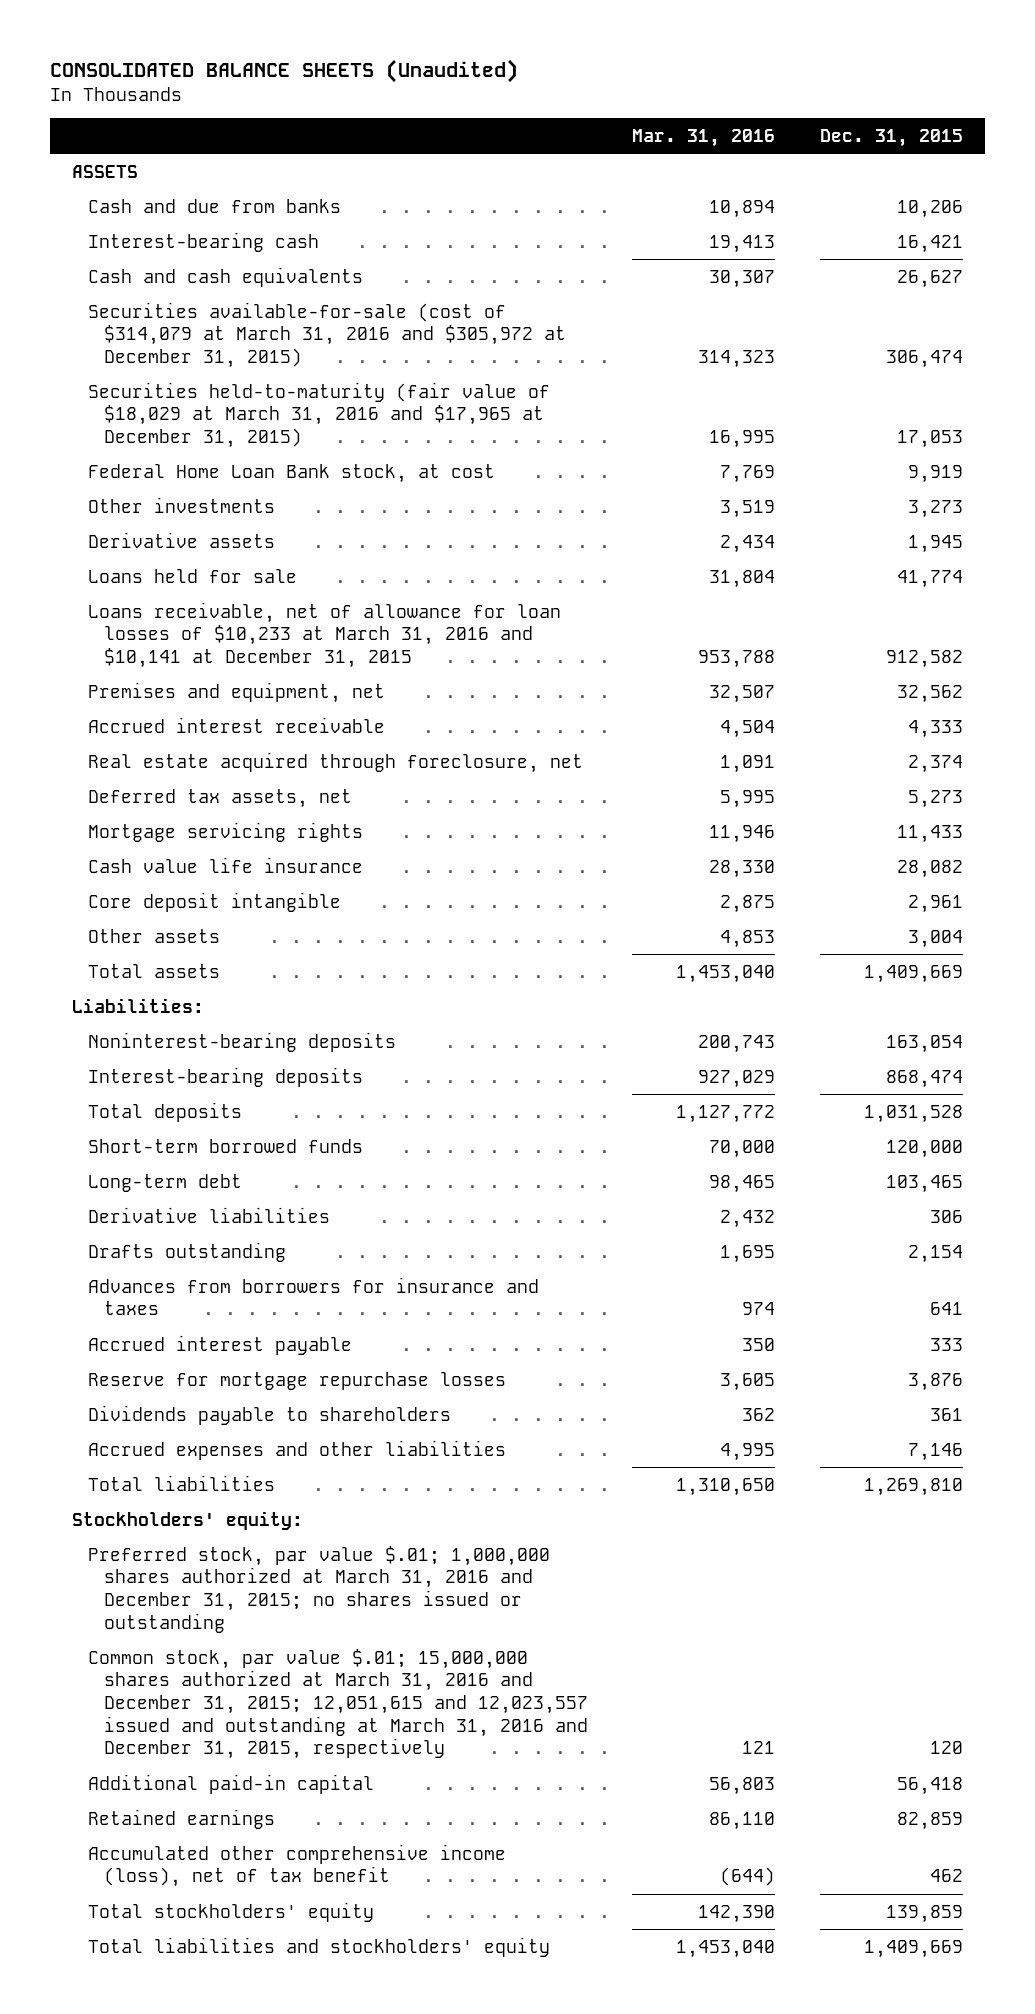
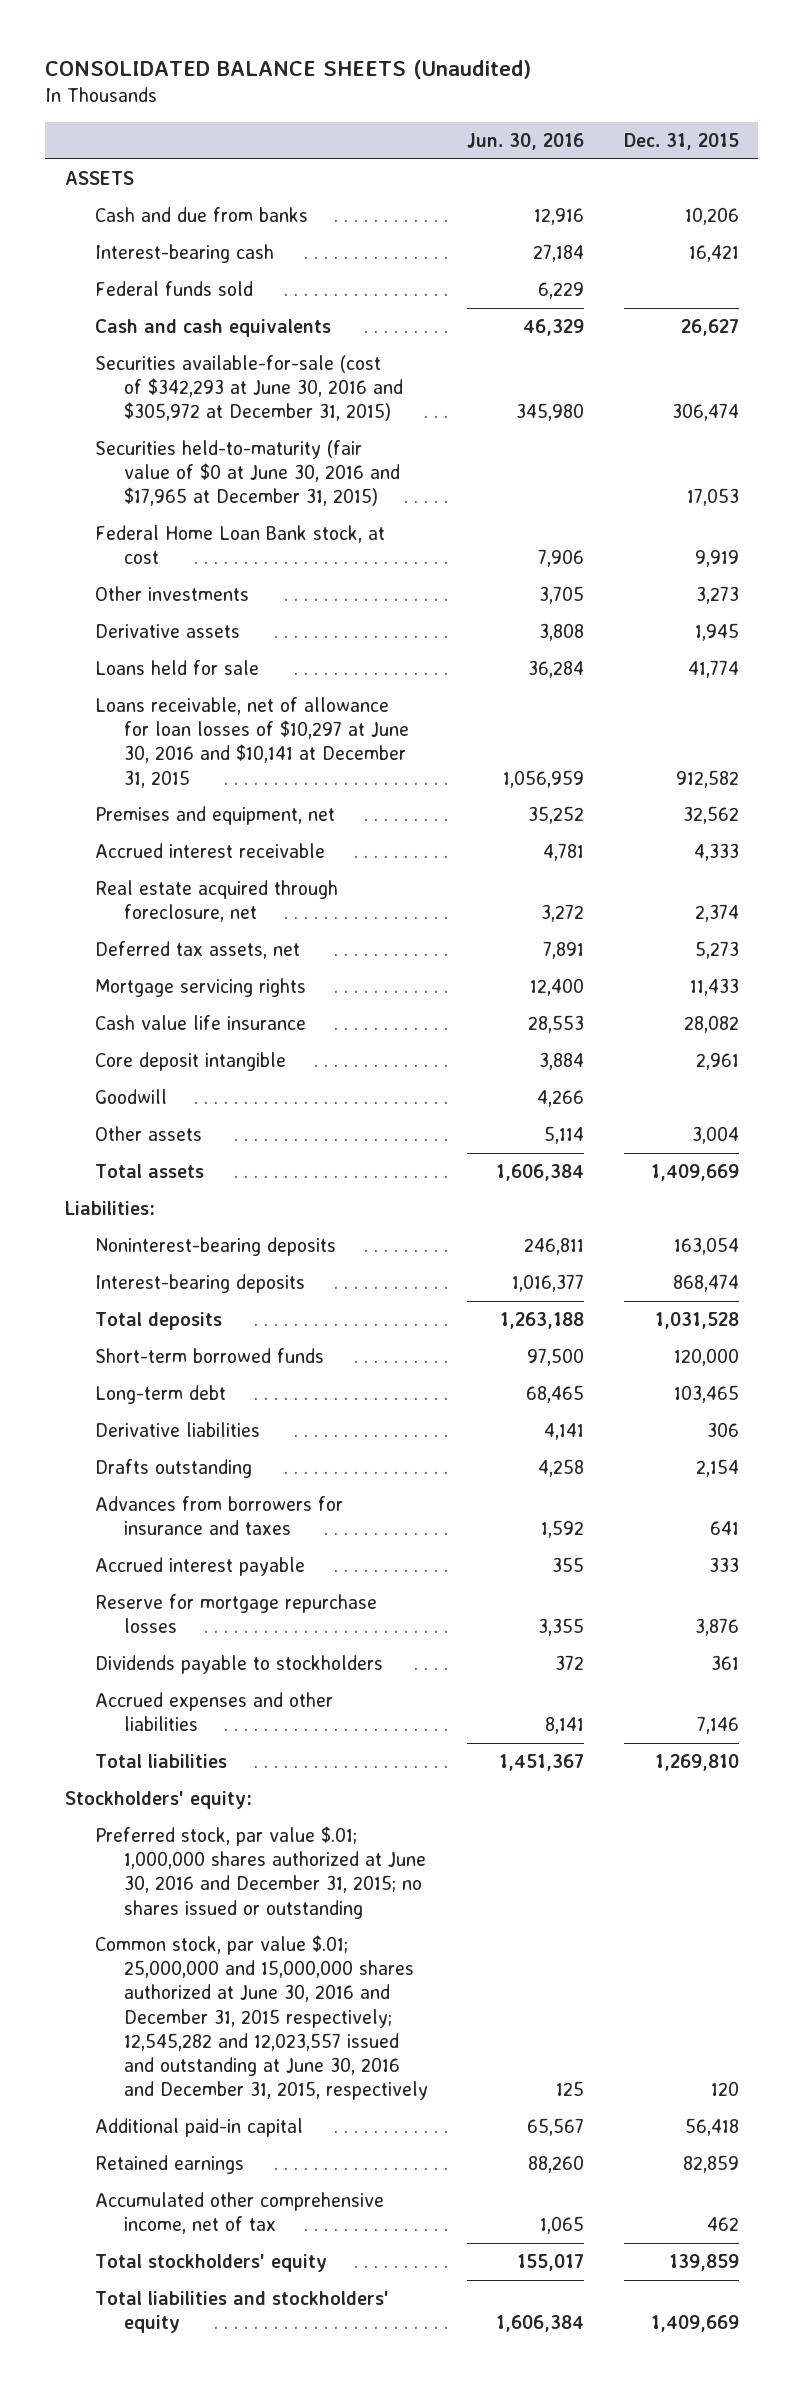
- | Mar. 31, 2016 | Dec. 31, 2015
+ | Jun. 30, 2016 | Dec. 31, 2015
+ Federal funds sold | 6,229 |
- Securities available-for-sale (cost of $314,079 at March 31, 2016 and $305,972 at December 31, 2015) | 314,323 | 306,474
- Securities held-to-maturity (fair value of $18,029 at March 31, 2016 and $17,965 at December 31, 2015) | 16,995 | 17,053
+ Securities available-for-sale (cost of $342,293 at June 30, 2016 and $305,972 at December 31, 2015) | 345,980 | 306,474
+ Securities held-to-maturity (fair value of $0 at June 30, 2016 and $17,965 at December 31, 2015) | | 17,053
- Loans receivable, net of allowance for loan losses of $10,233 at March 31, 2016 and $10,141 at December 31, 2015 | 953,788 | 912,582
+ Loans receivable, net of allowance for loan losses of $10,297 at June 30, 2016 and $10,141 at December 31, 2015 | 1,056,959 | 912,582
+ Goodwill | 4,266 |
- Dividends payable to shareholders | 362 | 361
+ Dividends payable to stockholders | 372 | 361
- Preferred stock, par value $.01; 1,000,000 shares authorized at March 31, 2016 and December 31, 2015; no shares issued or outstanding
- Common stock, par value $.01; 15,000,000 shares authorized at March 31, 2016 and December 31, 2015; 12,051,615 and 12,023,557 issued and outstanding at March 31, 2016 and December 31, 2015, respectively | 121 | 120
+ Preferred stock, par value $.01; 1,000,000 shares authorized at June 30, 2016 and December 31, 2015; no shares issued or outstanding
+ Common stock, par value $.01; 25,000,000 and 15,000,000 shares authorized at June 30, 2016 and December 31, 2015 respectively; 12,545,282 and 12,023,557 issued and outstanding at June 30, 2016 and December 31, 2015, respectively | 125 | 120
- Accumulated other comprehensive income (loss), net of tax benefit | (644) | 462
+ Accumulated other comprehensive income, net of tax | 1,065 | 462

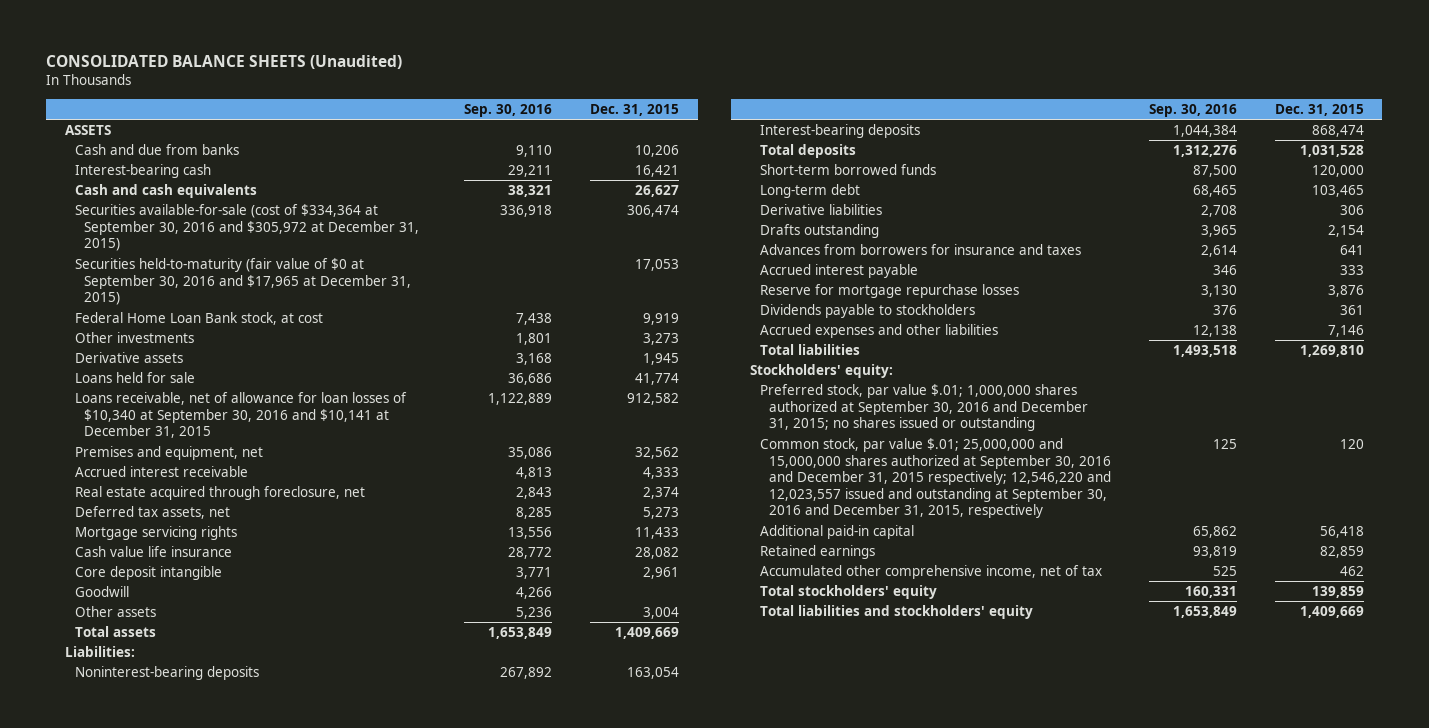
- | Jun. 30, 2016 | Dec. 31, 2015
+ | Sep. 30, 2016 | Dec. 31, 2015
- Federal funds sold | 6,229 |
- Securities available-for-sale (cost of $342,293 at June 30, 2016 and $305,972 at December 31, 2015) | 345,980 | 306,474
- Securities held-to-maturity (fair value of $0 at June 30, 2016 and $17,965 at December 31, 2015) | | 17,053
+ Securities available-for-sale (cost of $334,364 at September 30, 2016 and $305,972 at December 31, 2015) | 336,918 | 306,474
+ Securities held-to-maturity (fair value of $0 at September 30, 2016 and $17,965 at December 31, 2015) | | 17,053
- Loans receivable, net of allowance for loan losses of $10,297 at June 30, 2016 and $10,141 at December 31, 2015 | 1,056,959 | 912,582
+ Loans receivable, net of allowance for loan losses of $10,340 at September 30, 2016 and $10,141 at December 31, 2015 | 1,122,889 | 912,582
- Preferred stock, par value $.01; 1,000,000 shares authorized at June 30, 2016 and December 31, 2015; no shares issued or outstanding
- Common stock, par value $.01; 25,000,000 and 15,000,000 shares authorized at June 30, 2016 and December 31, 2015 respectively; 12,545,282 and 12,023,557 issued and outstanding at June 30, 2016 and December 31, 2015, respectively | 125 | 120
+ Preferred stock, par value $.01; 1,000,000 shares authorized at September 30, 2016 and December 31, 2015; no shares issued or outstanding
+ Common stock, par value $.01; 25,000,000 and 15,000,000 shares authorized at September 30, 2016 and December 31, 2015 respectively; 12,546,220 and 12,023,557 issued and outstanding at September 30, 2016 and December 31, 2015, respectively | 125 | 120

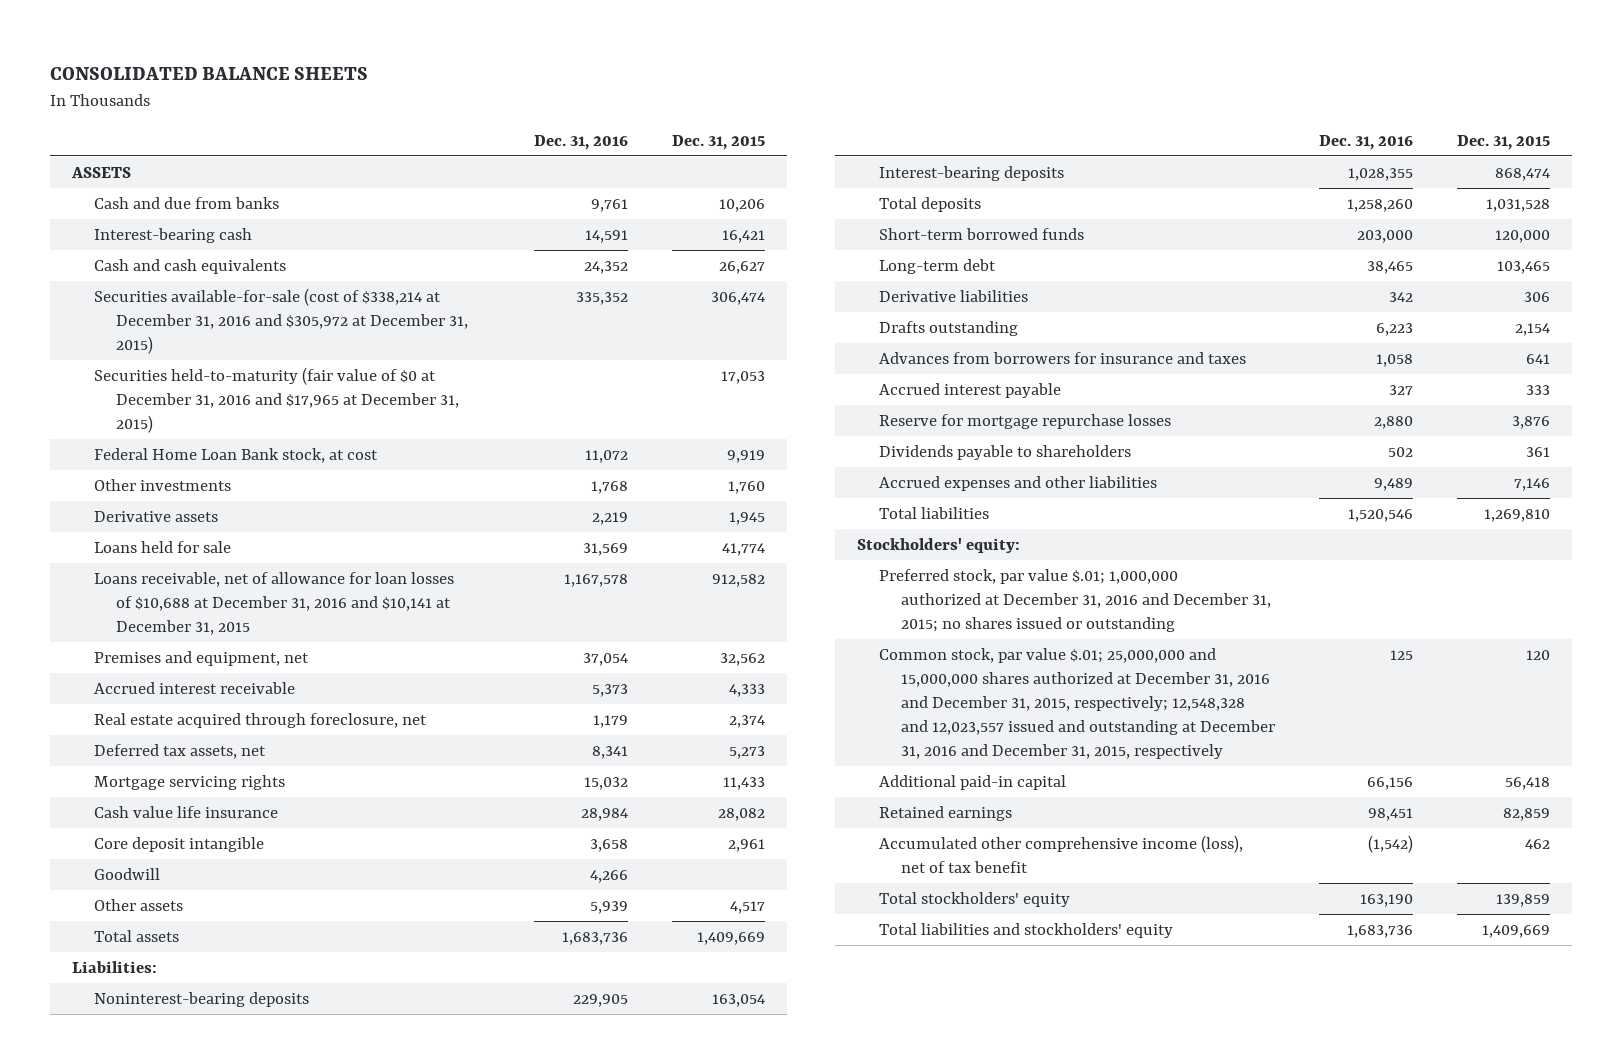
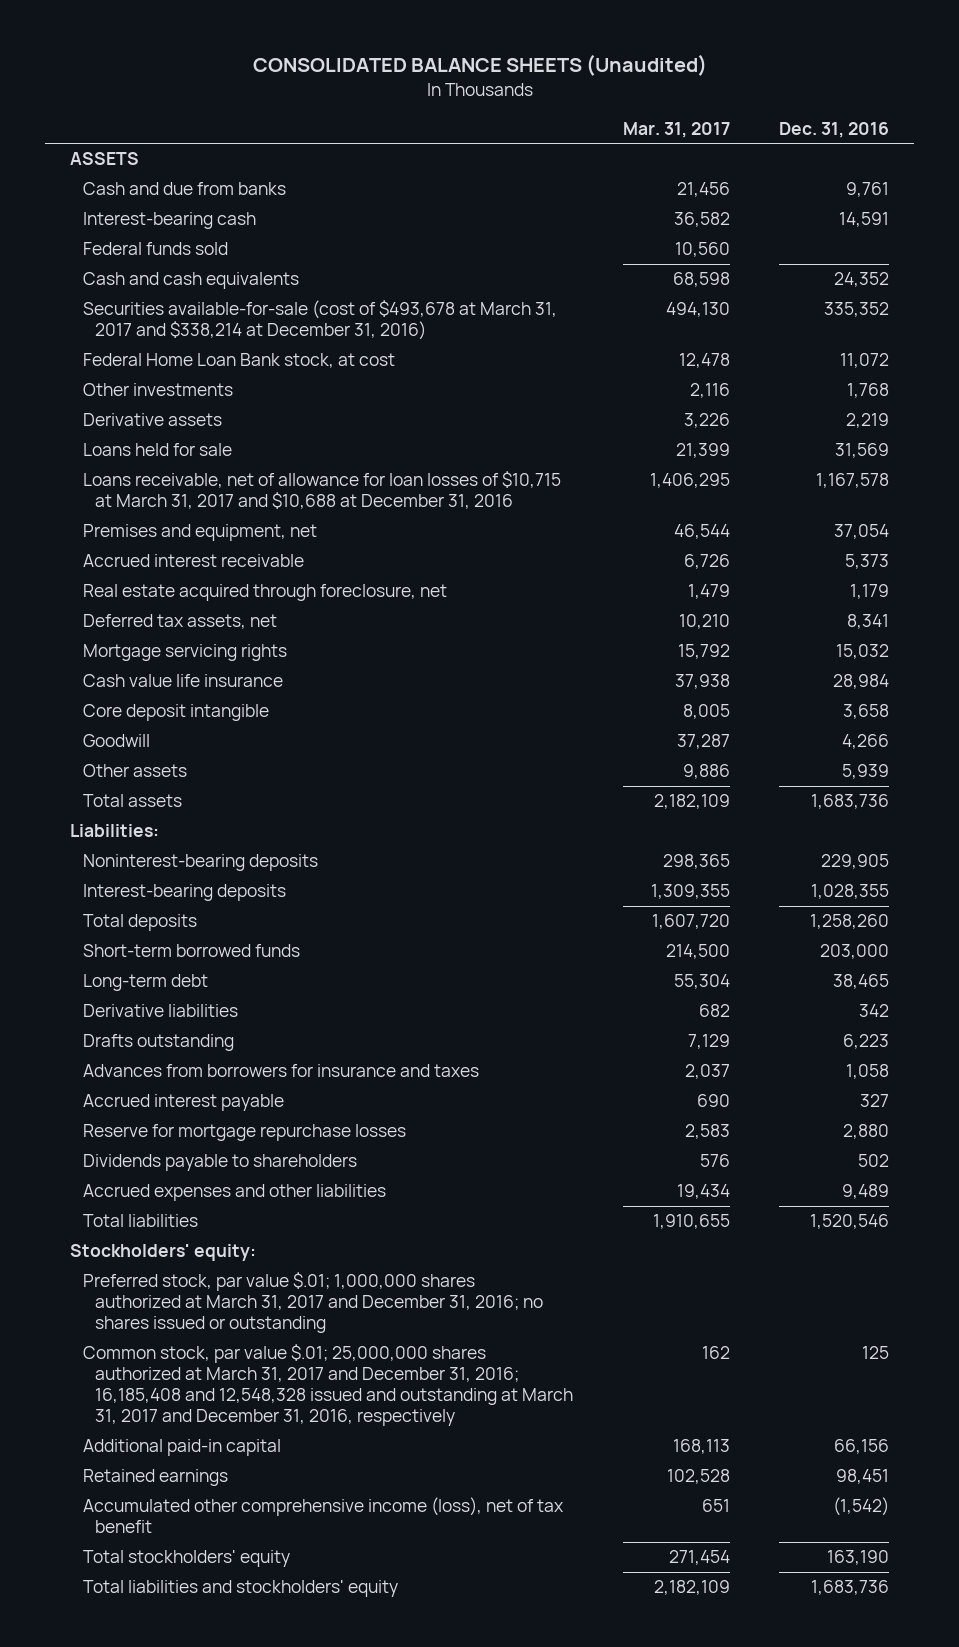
- CONSOLIDATED BALANCE SHEETS
+ CONSOLIDATED BALANCE SHEETS (Unaudited)
- | Dec. 31, 2016 | Dec. 31, 2015
+ | Mar. 31, 2017 | Dec. 31, 2016
+ Federal funds sold | 10,560 |
- Securities available-for-sale (cost of $338,214 at December 31, 2016 and $305,972 at December 31, 2015) | 335,352 | 306,474
- Securities held-to-maturity (fair value of $0 at December 31, 2016 and $17,965 at December 31, 2015) | | 17,053
+ Securities available-for-sale (cost of $493,678 at March 31, 2017 and $338,214 at December 31, 2016) | 494,130 | 335,352
- Loans receivable, net of allowance for loan losses of $10,688 at December 31, 2016 and $10,141 at December 31, 2015 | 1,167,578 | 912,582
+ Loans receivable, net of allowance for loan losses of $10,715 at March 31, 2017 and $10,688 at December 31, 2016 | 1,406,295 | 1,167,578
- Preferred stock, par value $.01; 1,000,000 authorized at December 31, 2016 and December 31, 2015; no shares issued or outstanding
- Common stock, par value $.01; 25,000,000 and 15,000,000 shares authorized at December 31, 2016 and December 31, 2015, respectively; 12,548,328 and 12,023,557 issued and outstanding at December 31, 2016 and December 31, 2015, respectively | 125 | 120
+ Preferred stock, par value $.01; 1,000,000 shares authorized at March 31, 2017 and December 31, 2016; no shares issued or outstanding
+ Common stock, par value $.01; 25,000,000 shares authorized at March 31, 2017 and December 31, 2016; 16,185,408 and 12,548,328 issued and outstanding at March 31, 2017 and December 31, 2016, respectively | 162 | 125

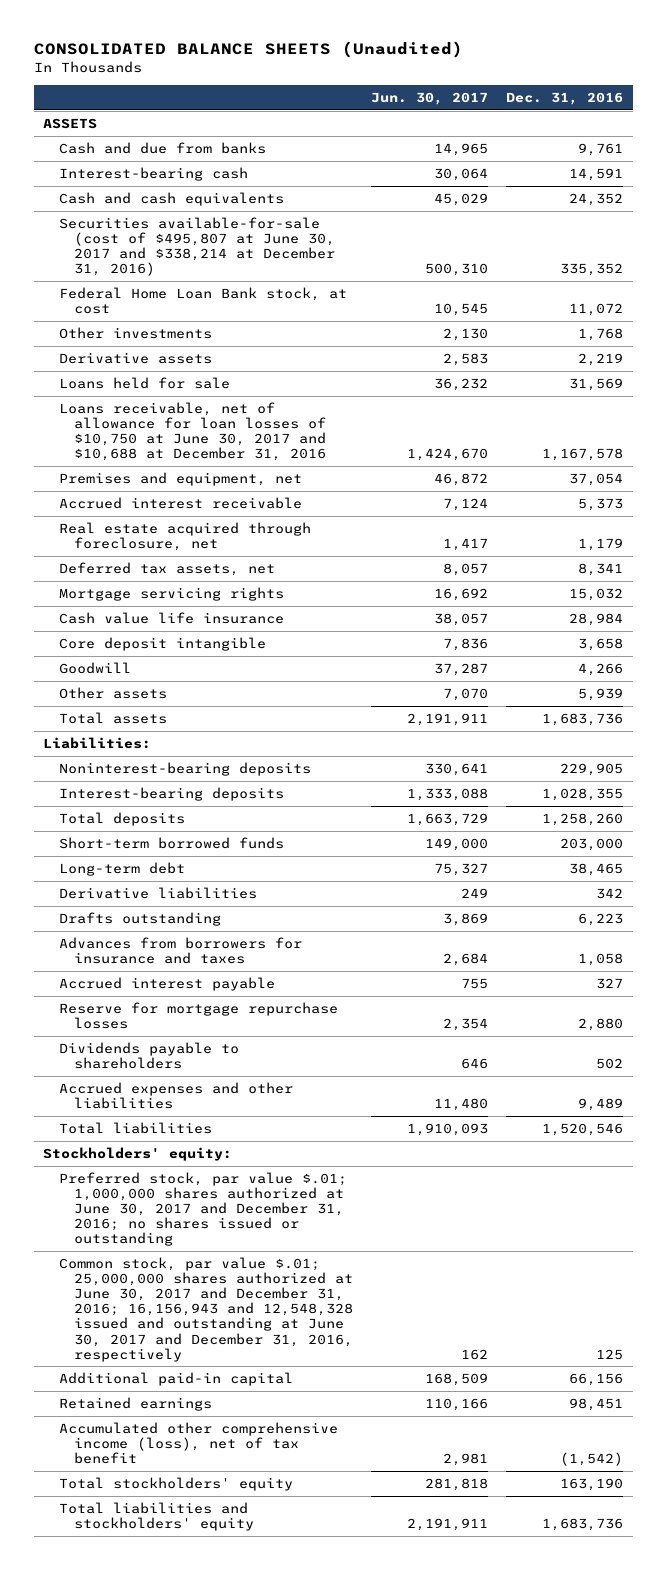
- | Mar. 31, 2017 | Dec. 31, 2016
+ | Jun. 30, 2017 | Dec. 31, 2016
- Federal funds sold | 10,560 |
- Securities available-for-sale (cost of $493,678 at March 31, 2017 and $338,214 at December 31, 2016) | 494,130 | 335,352
+ Securities available-for-sale (cost of $495,807 at June 30, 2017 and $338,214 at December 31, 2016) | 500,310 | 335,352
- Loans receivable, net of allowance for loan losses of $10,715 at March 31, 2017 and $10,688 at December 31, 2016 | 1,406,295 | 1,167,578
+ Loans receivable, net of allowance for loan losses of $10,750 at June 30, 2017 and $10,688 at December 31, 2016 | 1,424,670 | 1,167,578
- Preferred stock, par value $.01; 1,000,000 shares authorized at March 31, 2017 and December 31, 2016; no shares issued or outstanding
- Common stock, par value $.01; 25,000,000 shares authorized at March 31, 2017 and December 31, 2016; 16,185,408 and 12,548,328 issued and outstanding at March 31, 2017 and December 31, 2016, respectively | 162 | 125
+ Preferred stock, par value $.01; 1,000,000 shares authorized at June 30, 2017 and December 31, 2016; no shares issued or outstanding
+ Common stock, par value $.01; 25,000,000 shares authorized at June 30, 2017 and December 31, 2016; 16,156,943 and 12,548,328 issued and outstanding at June 30, 2017 and December 31, 2016, respectively | 162 | 125

